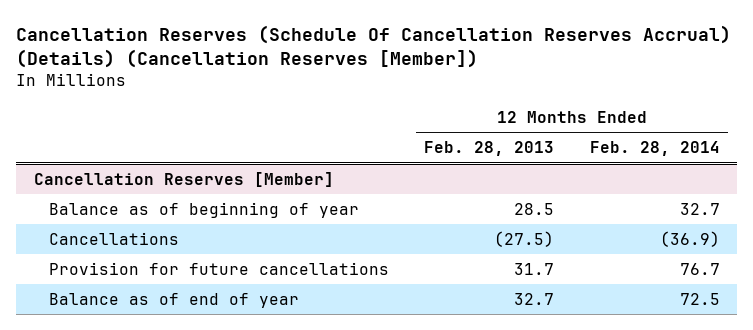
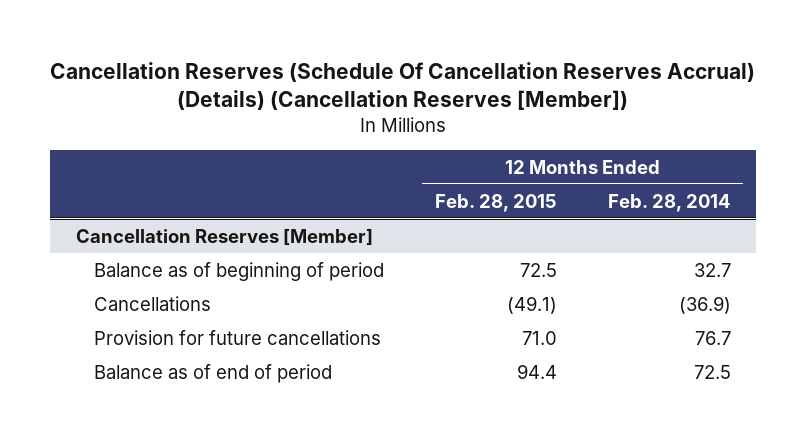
- | 12 Months Ended Feb. 28, 2013 | 12 Months Ended Feb. 28, 2014
+ | 12 Months Ended Feb. 28, 2015 | 12 Months Ended Feb. 28, 2014
@ Cancellation Reserves [Member]
- Balance as of beginning of year | 28.5 | 32.7
+ Balance as of beginning of period | 72.5 | 32.7
- Balance as of end of year | 32.7 | 72.5
+ Balance as of end of period | 94.4 | 72.5

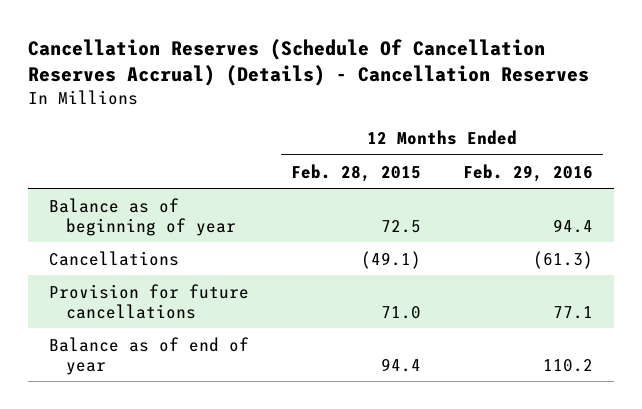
- Cancellation Reserves (Schedule Of Cancellation Reserves Accrual) (Details) (Cancellation Reserves [Member])
+ Cancellation Reserves (Schedule Of Cancellation Reserves Accrual) (Details) - Cancellation Reserves
- | 12 Months Ended Feb. 28, 2015 | 12 Months Ended Feb. 28, 2014
+ | 12 Months Ended Feb. 28, 2015 | 12 Months Ended Feb. 29, 2016
- Cancellation Reserves [Member]
- Balance as of beginning of period | 72.5 | 32.7
+ Balance as of beginning of year | 72.5 | 94.4
- Balance as of end of period | 94.4 | 72.5
+ Balance as of end of year | 94.4 | 110.2

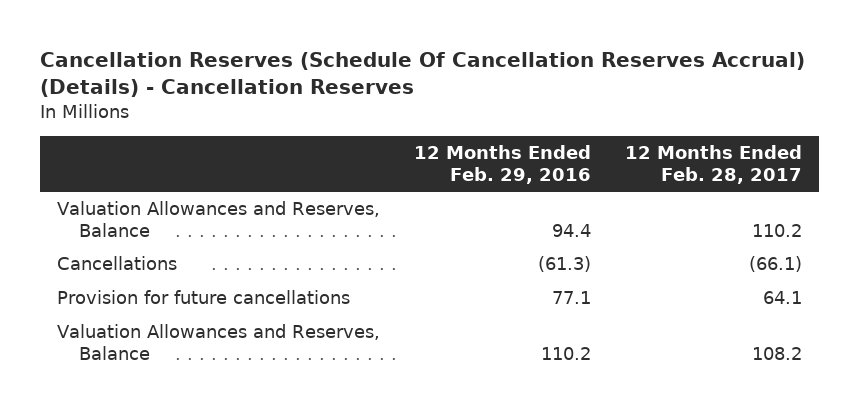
- | 12 Months Ended Feb. 28, 2015 | 12 Months Ended Feb. 29, 2016
+ | 12 Months Ended Feb. 29, 2016 | 12 Months Ended Feb. 28, 2017
- Balance as of beginning of year | 72.5 | 94.4
+ Valuation Allowances and Reserves, Balance | 94.4 | 110.2
- Balance as of end of year | 94.4 | 110.2
+ Valuation Allowances and Reserves, Balance | 110.2 | 108.2

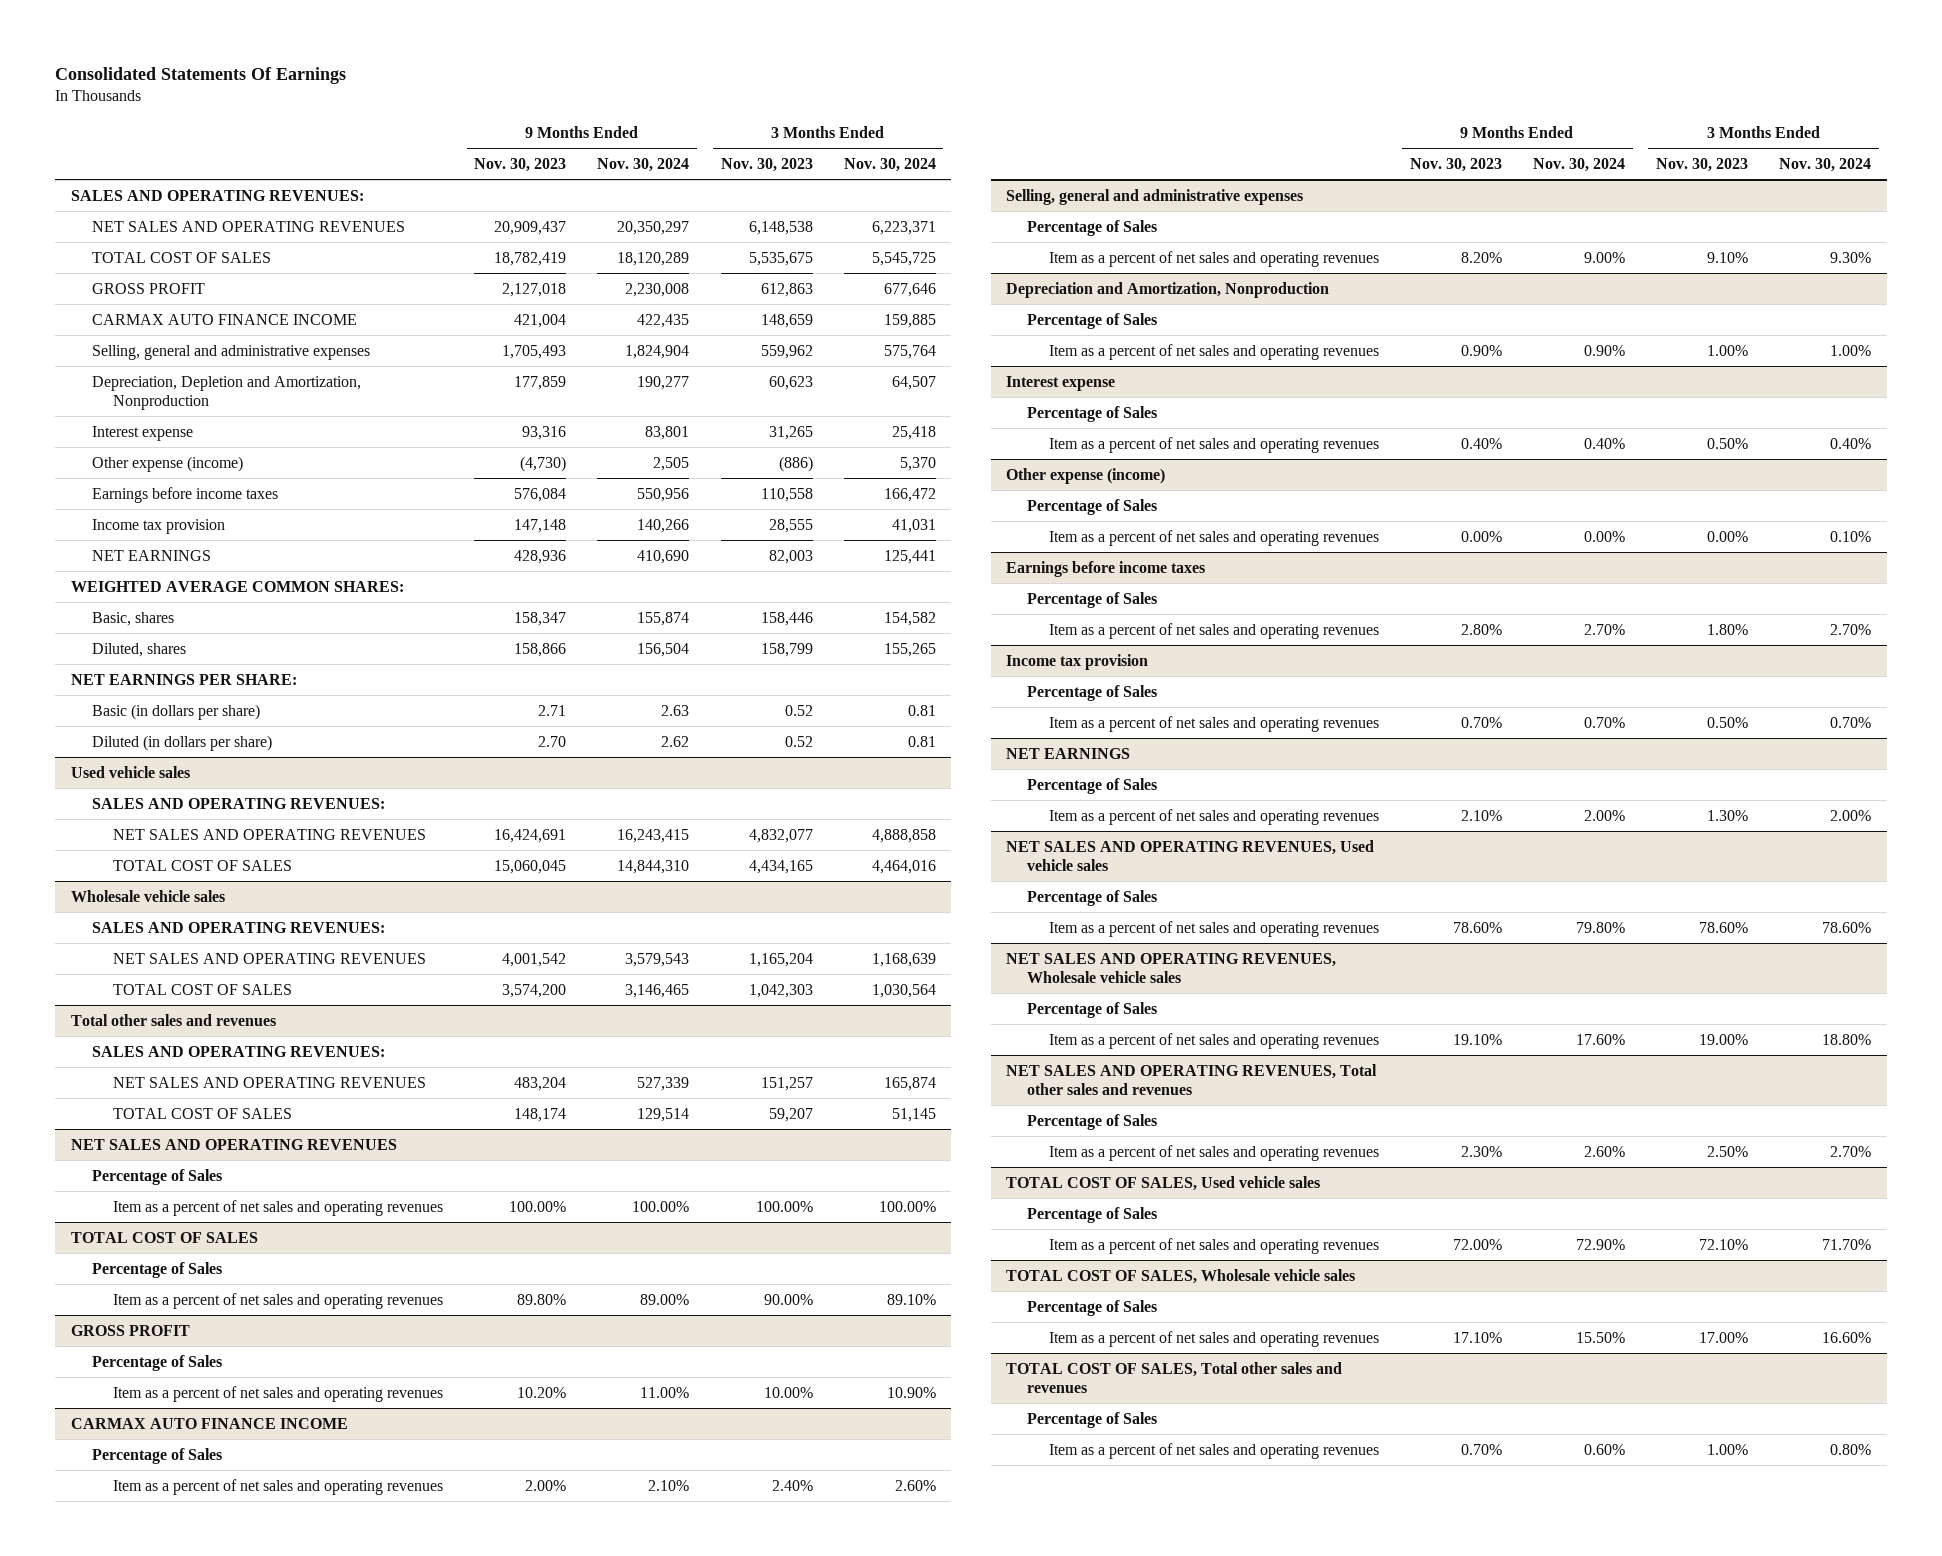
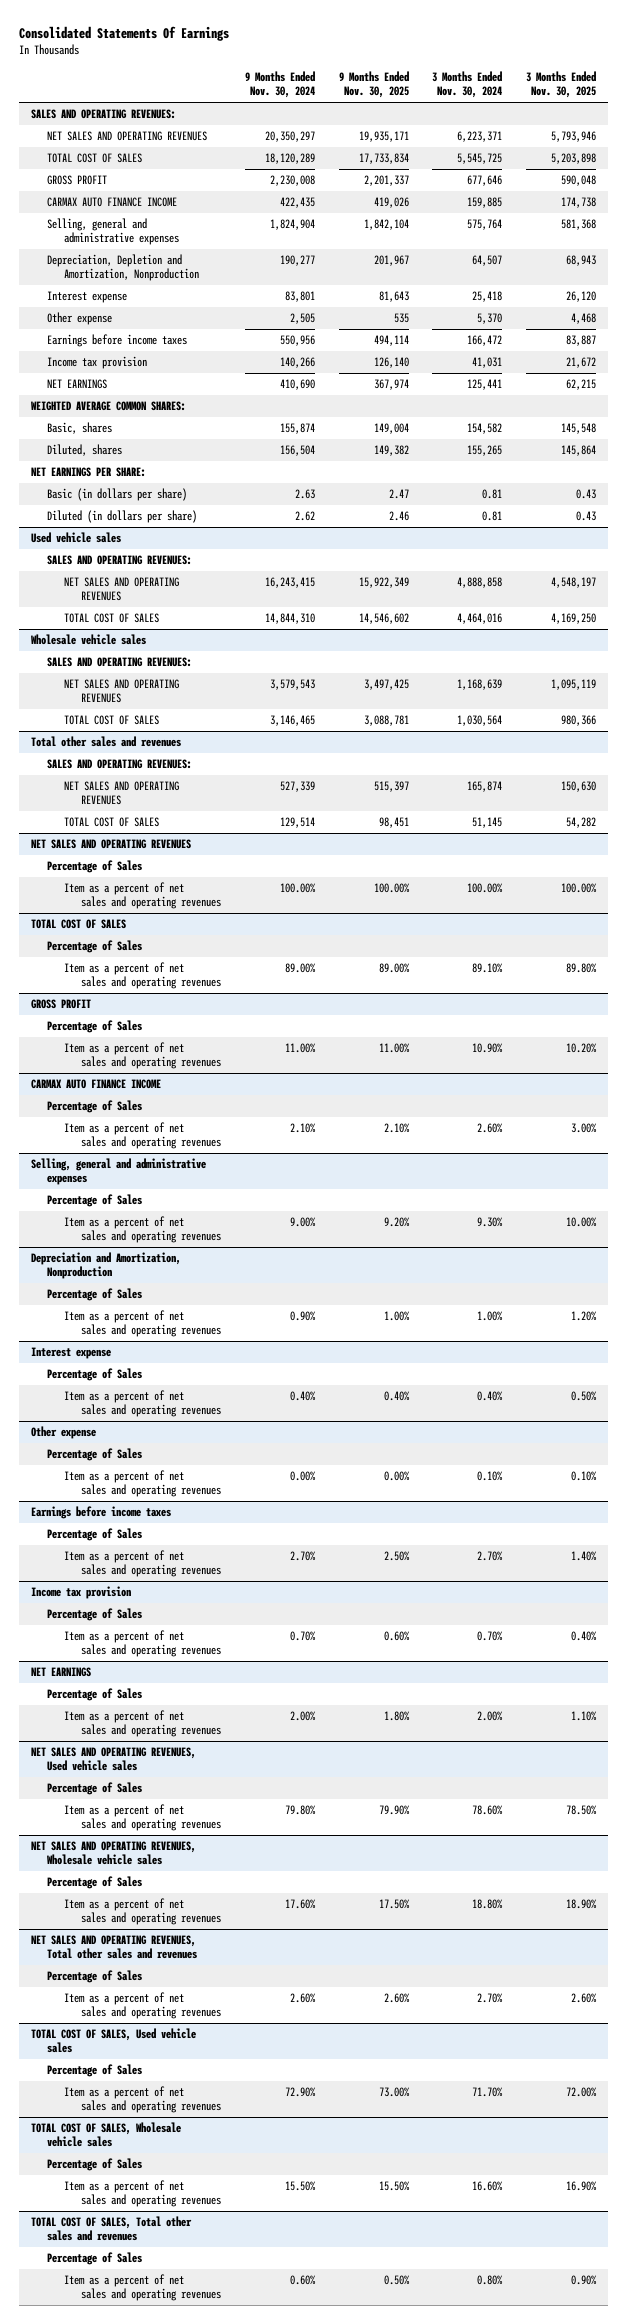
- | 9 Months Ended Nov. 30, 2023 | 9 Months Ended Nov. 30, 2024 | 3 Months Ended Nov. 30, 2023 | 3 Months Ended Nov. 30, 2024
+ | 9 Months Ended Nov. 30, 2024 | 9 Months Ended Nov. 30, 2025 | 3 Months Ended Nov. 30, 2024 | 3 Months Ended Nov. 30, 2025
- Other expense (income) | (4,730) | 2,505 | (886) | 5,370
+ Other expense | 2,505 | 535 | 5,370 | 4,468
- Other expense (income)
+ Other expense

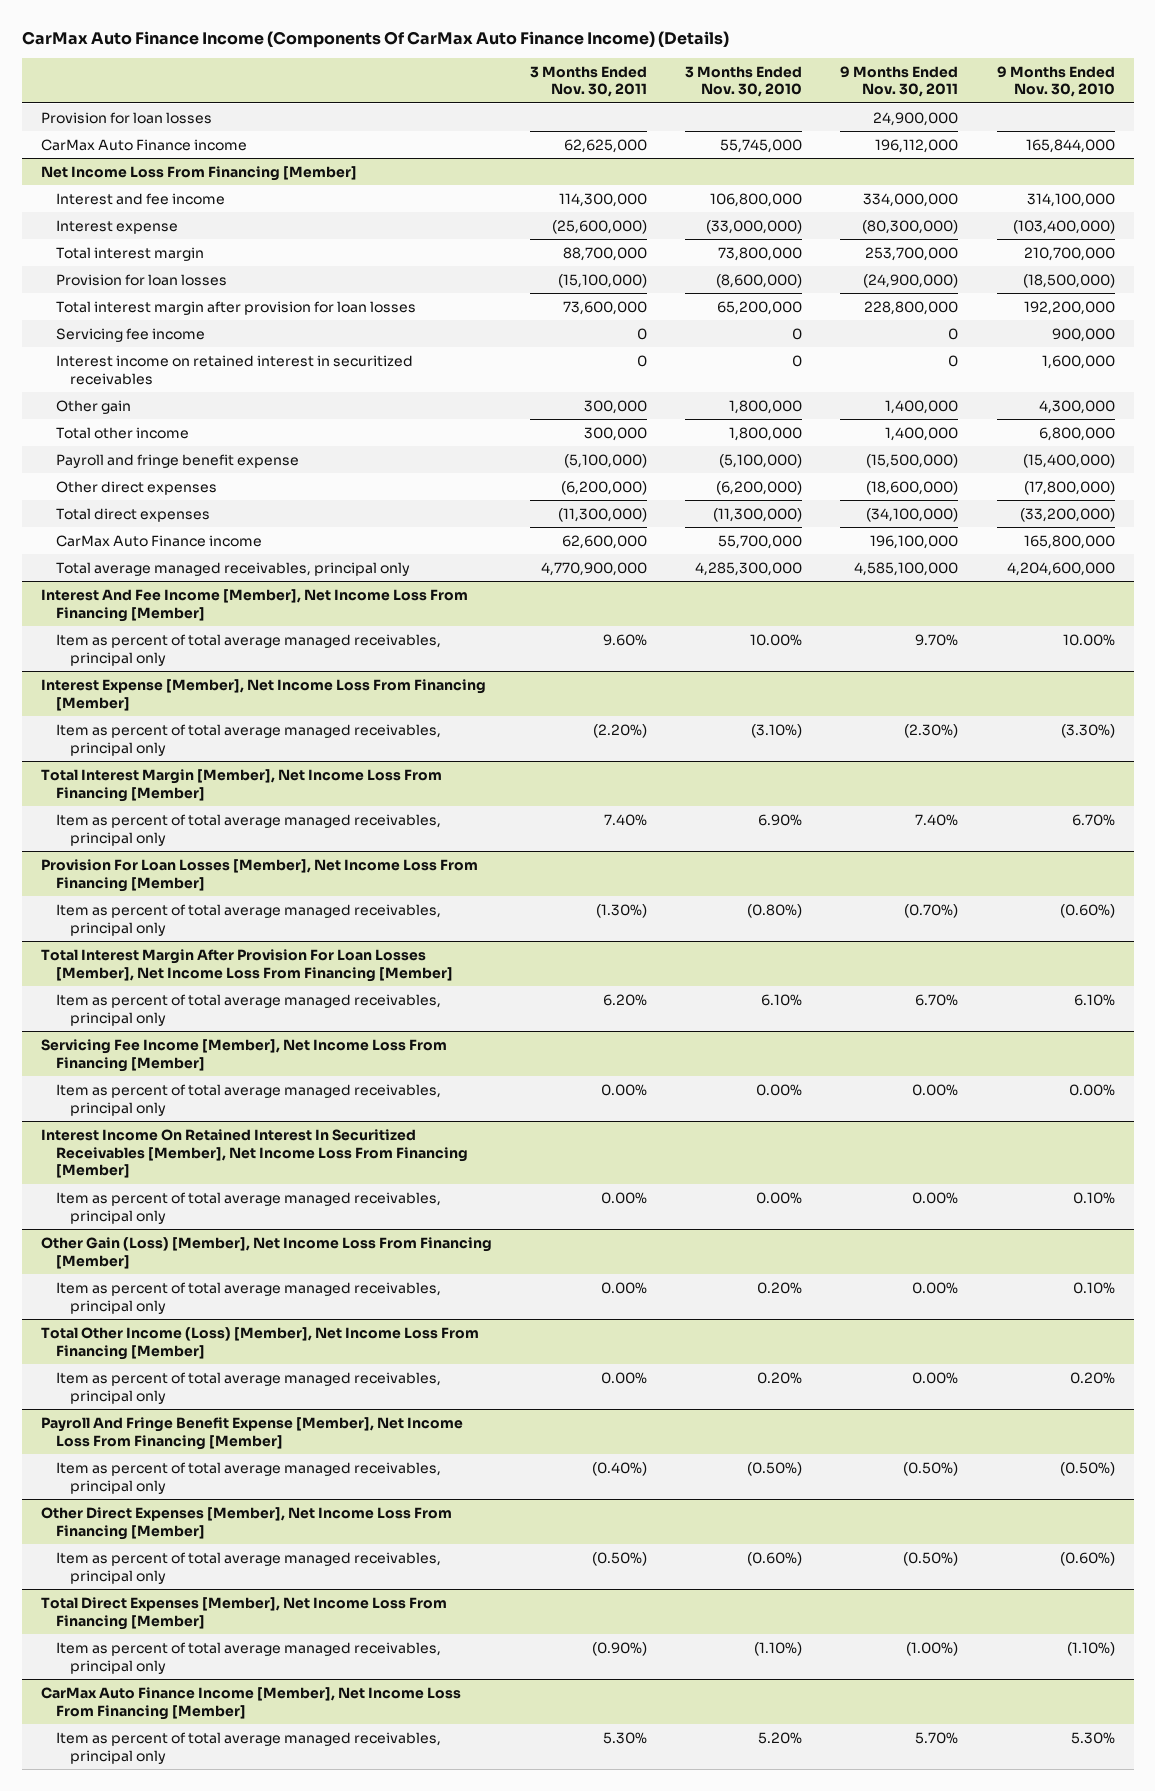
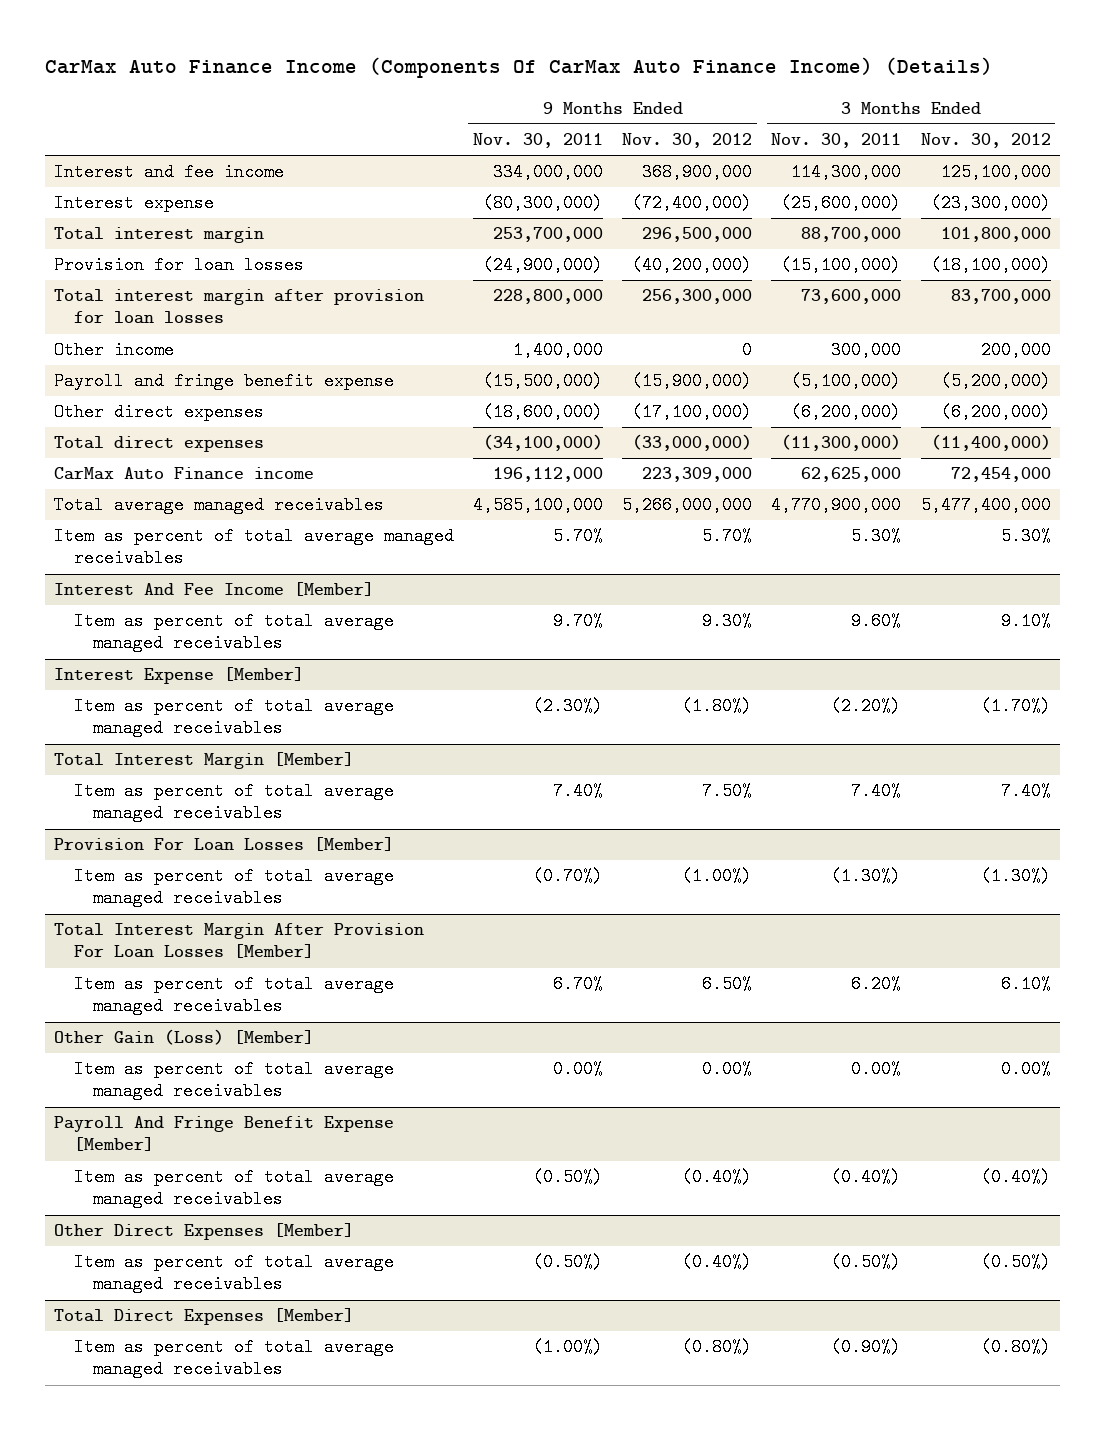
- | 3 Months Ended Nov. 30, 2011 | 3 Months Ended Nov. 30, 2010 | 9 Months Ended Nov. 30, 2011 | 9 Months Ended Nov. 30, 2010
+ | 9 Months Ended Nov. 30, 2011 | 9 Months Ended Nov. 30, 2012 | 3 Months Ended Nov. 30, 2011 | 3 Months Ended Nov. 30, 2012
- Provision for loan losses | | | 24,900,000 |
- Net Income Loss From Financing [Member]
- Servicing fee income | 0 | 0 | 0 | 900,000
- Interest income on retained interest in securitized receivables | 0 | 0 | 0 | 1,600,000
- Other gain | 300,000 | 1,800,000 | 1,400,000 | 4,300,000
- Total other income | 300,000 | 1,800,000 | 1,400,000 | 6,800,000
+ Other income | 1,400,000 | 0 | 300,000 | 200,000
- CarMax Auto Finance income | 62,600,000 | 55,700,000 | 196,100,000 | 165,800,000
- Total average managed receivables, principal only | 4,770,900,000 | 4,285,300,000 | 4,585,100,000 | 4,204,600,000
- Interest And Fee Income [Member], Net Income Loss From Financing [Member]
- Item as percent of total average managed receivables, principal only | 9.60% | 10.00% | 9.70% | 10.00%
- Interest Expense [Member], Net Income Loss From Financing [Member]
- Item as percent of total average managed receivables, principal only | (2.20%) | (3.10%) | (2.30%) | (3.30%)
- Total Interest Margin [Member], Net Income Loss From Financing [Member]
- Item as percent of total average managed receivables, principal only | 7.40% | 6.90% | 7.40% | 6.70%
- Provision For Loan Losses [Member], Net Income Loss From Financing [Member]
- Item as percent of total average managed receivables, principal only | (1.30%) | (0.80%) | (0.70%) | (0.60%)
- Total Interest Margin After Provision For Loan Losses [Member], Net Income Loss From Financing [Member]
- Item as percent of total average managed receivables, principal only | 6.20% | 6.10% | 6.70% | 6.10%
- Servicing Fee Income [Member], Net Income Loss From Financing [Member]
- Item as percent of total average managed receivables, principal only | 0.00% | 0.00% | 0.00% | 0.00%
- Interest Income On Retained Interest In Securitized Receivables [Member], Net Income Loss From Financing [Member]
- Item as percent of total average managed receivables, principal only | 0.00% | 0.00% | 0.00% | 0.10%
- Other Gain (Loss) [Member], Net Income Loss From Financing [Member]
- Item as percent of total average managed receivables, principal only | 0.00% | 0.20% | 0.00% | 0.10%
- Total Other Income (Loss) [Member], Net Income Loss From Financing [Member]
- Item as percent of total average managed receivables, principal only | 0.00% | 0.20% | 0.00% | 0.20%
- Payroll And Fringe Benefit Expense [Member], Net Income Loss From Financing [Member]
- Item as percent of total average managed receivables, principal only | (0.40%) | (0.50%) | (0.50%) | (0.50%)
- Other Direct Expenses [Member], Net Income Loss From Financing [Member]
- Item as percent of total average managed receivables, principal only | (0.50%) | (0.60%) | (0.50%) | (0.60%)
- Total Direct Expenses [Member], Net Income Loss From Financing [Member]
- Item as percent of total average managed receivables, principal only | (0.90%) | (1.10%) | (1.00%) | (1.10%)
- CarMax Auto Finance Income [Member], Net Income Loss From Financing [Member]
- Item as percent of total average managed receivables, principal only | 5.30% | 5.20% | 5.70% | 5.30%
moved down: CarMax Auto Finance income | 196,112,000 | 223,309,000 | 62,625,000 | 72,454,000
+ Total average managed receivables | 4,585,100,000 | 5,266,000,000 | 4,770,900,000 | 5,477,400,000
+ Item as percent of total average managed receivables | 5.70% | 5.70% | 5.30% | 5.30%
+ Interest And Fee Income [Member]
+ Item as percent of total average managed receivables | 9.70% | 9.30% | 9.60% | 9.10%
+ Interest Expense [Member]
+ Item as percent of total average managed receivables | (2.30%) | (1.80%) | (2.20%) | (1.70%)
+ Total Interest Margin [Member]
+ Item as percent of total average managed receivables | 7.40% | 7.50% | 7.40% | 7.40%
+ Provision For Loan Losses [Member]
+ Item as percent of total average managed receivables | (0.70%) | (1.00%) | (1.30%) | (1.30%)
+ Total Interest Margin After Provision For Loan Losses [Member]
+ Item as percent of total average managed receivables | 6.70% | 6.50% | 6.20% | 6.10%
+ Other Gain (Loss) [Member]
+ Item as percent of total average managed receivables | 0.00% | 0.00% | 0.00% | 0.00%
+ Payroll And Fringe Benefit Expense [Member]
+ Item as percent of total average managed receivables | (0.50%) | (0.40%) | (0.40%) | (0.40%)
+ Other Direct Expenses [Member]
+ Item as percent of total average managed receivables | (0.50%) | (0.40%) | (0.50%) | (0.50%)
+ Total Direct Expenses [Member]
+ Item as percent of total average managed receivables | (1.00%) | (0.80%) | (0.90%) | (0.80%)

